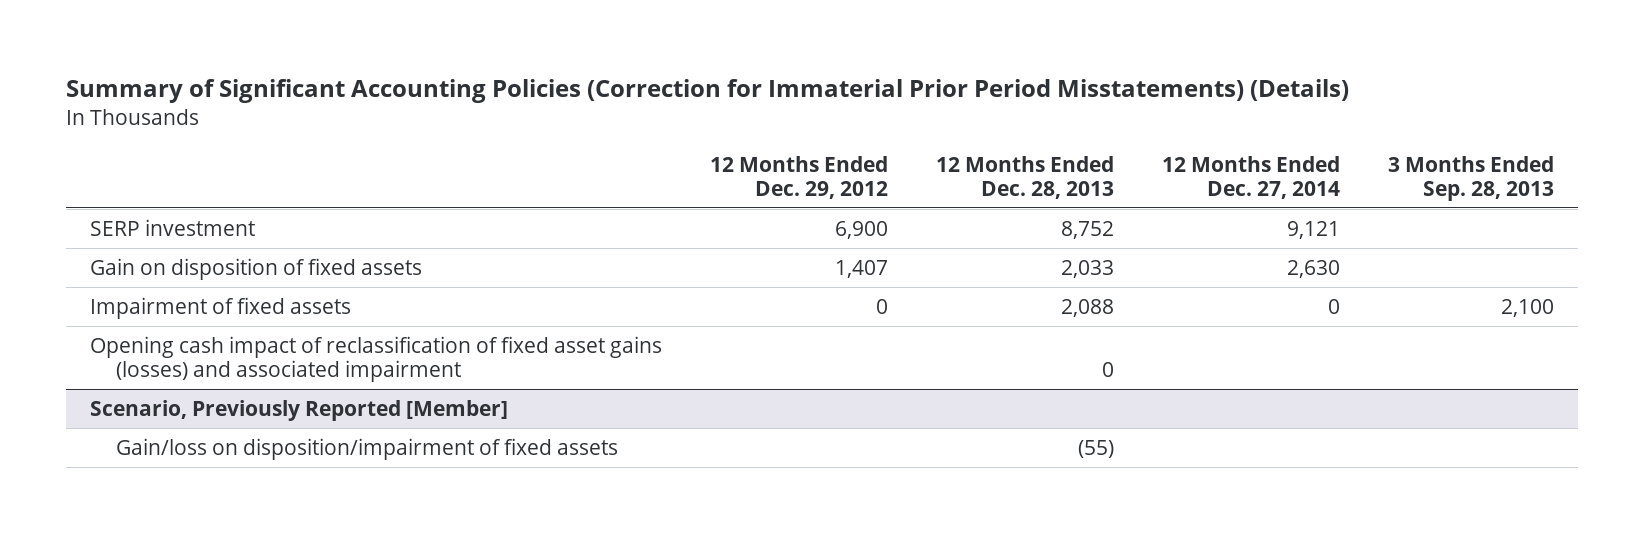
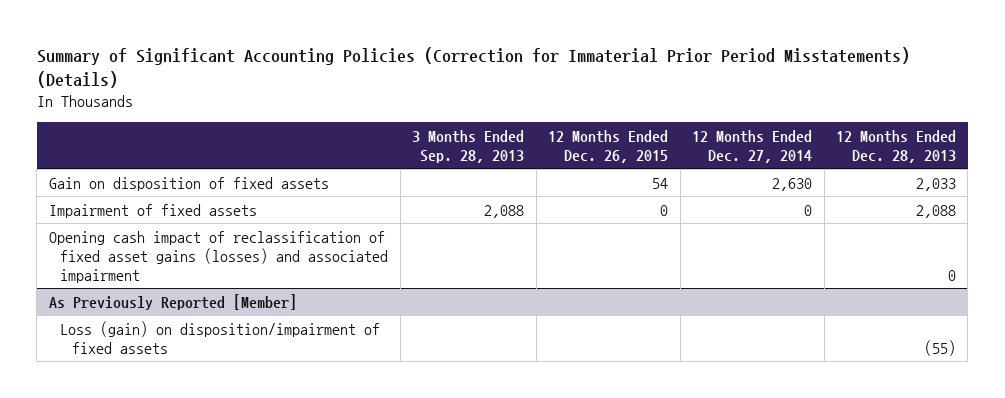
- | 12 Months Ended Dec. 29, 2012 | 12 Months Ended Dec. 28, 2013 | 12 Months Ended Dec. 27, 2014 | 3 Months Ended Sep. 28, 2013
+ | 3 Months Ended Sep. 28, 2013 | 12 Months Ended Dec. 26, 2015 | 12 Months Ended Dec. 27, 2014 | 12 Months Ended Dec. 28, 2013
- SERP investment | 6,900 | 8,752 | 9,121 |
- Impairment of fixed assets | 0 | 2,088 | 0 | 2,100
+ Impairment of fixed assets | 2,088 | 0 | 0 | 2,088
- Scenario, Previously Reported [Member]
- Gain/loss on disposition/impairment of fixed assets | | (55) | |
+ As Previously Reported [Member]
+ Loss (gain) on disposition/impairment of fixed assets | | | | (55)

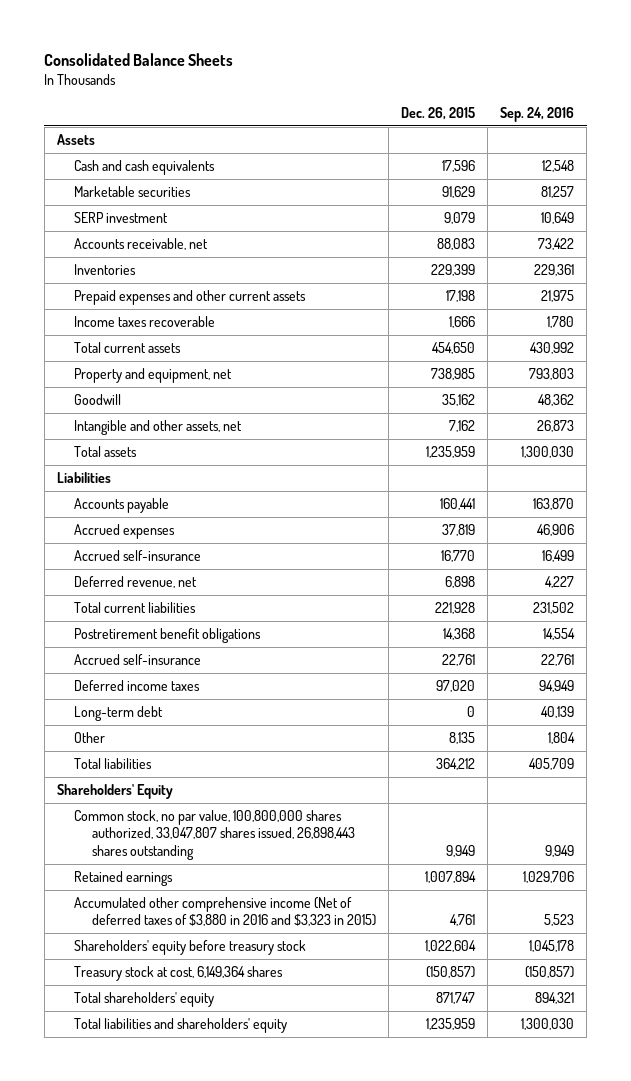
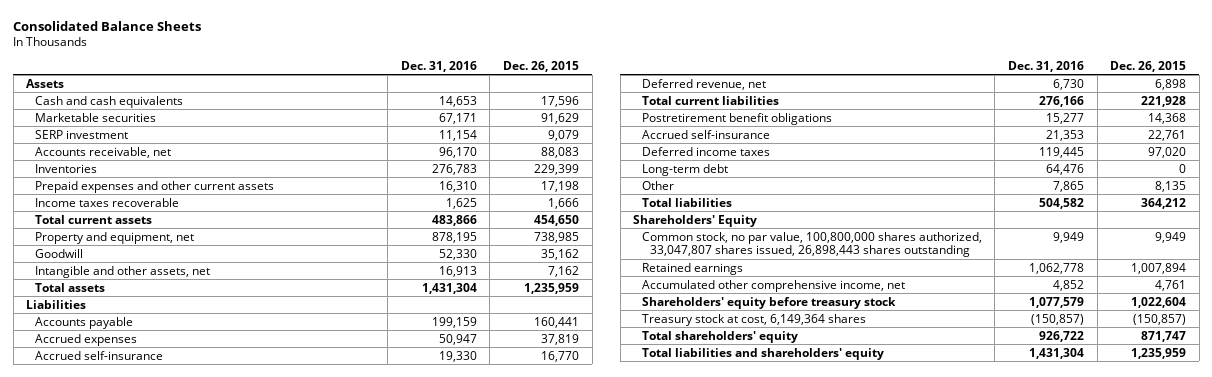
- | Dec. 26, 2015 | Sep. 24, 2016
+ | Dec. 31, 2016 | Dec. 26, 2015
- Accumulated other comprehensive income (Net of deferred taxes of $3,880 in 2016 and $3,323 in 2015) | 4,761 | 5,523
+ Accumulated other comprehensive income, net | 4,852 | 4,761

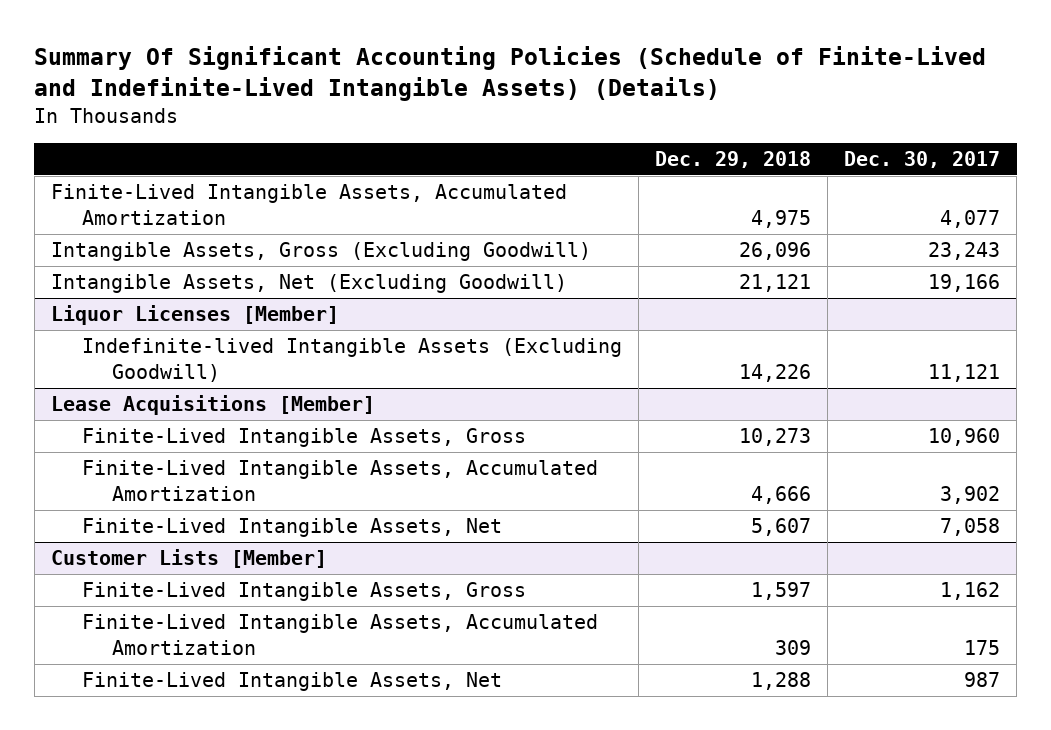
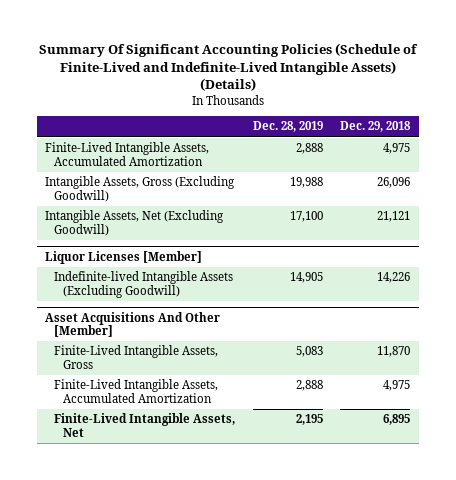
- | Dec. 29, 2018 | Dec. 30, 2017
+ | Dec. 28, 2019 | Dec. 29, 2018
- Lease Acquisitions [Member]
- Finite-Lived Intangible Assets, Gross | 10,273 | 10,960
- Finite-Lived Intangible Assets, Accumulated Amortization | 4,666 | 3,902
- Finite-Lived Intangible Assets, Net | 5,607 | 7,058
- Customer Lists [Member]
- Finite-Lived Intangible Assets, Gross | 1,597 | 1,162
- Finite-Lived Intangible Assets, Accumulated Amortization | 309 | 175
- Finite-Lived Intangible Assets, Net | 1,288 | 987
+ Asset Acquisitions And Other [Member]
+ Finite-Lived Intangible Assets, Gross | 5,083 | 11,870
+ Finite-Lived Intangible Assets, Accumulated Amortization | 2,888 | 4,975
+ Finite-Lived Intangible Assets, Net | 2,195 | 6,895

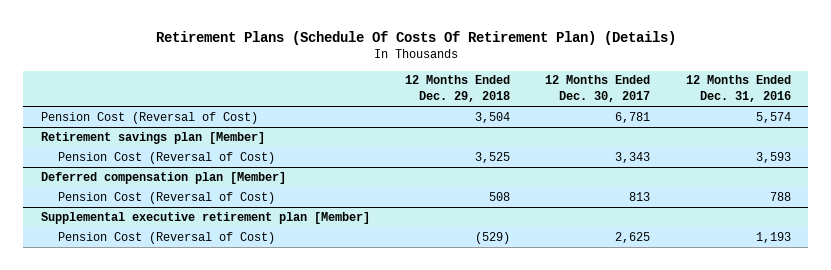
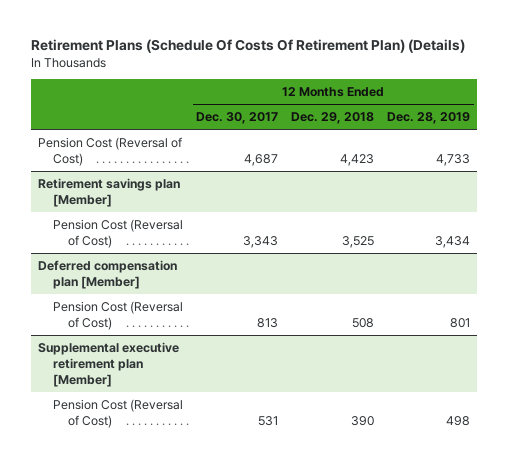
- | 12 Months Ended Dec. 29, 2018 | 12 Months Ended Dec. 30, 2017 | 12 Months Ended Dec. 31, 2016
+ | 12 Months Ended Dec. 30, 2017 | 12 Months Ended Dec. 29, 2018 | 12 Months Ended Dec. 28, 2019
- Pension Cost (Reversal of Cost) | 3,504 | 6,781 | 5,574
+ Pension Cost (Reversal of Cost) | 4,687 | 4,423 | 4,733
@ Supplemental executive retirement plan [Member]
- Pension Cost (Reversal of Cost) | (529) | 2,625 | 1,193
+ Pension Cost (Reversal of Cost) | 531 | 390 | 498

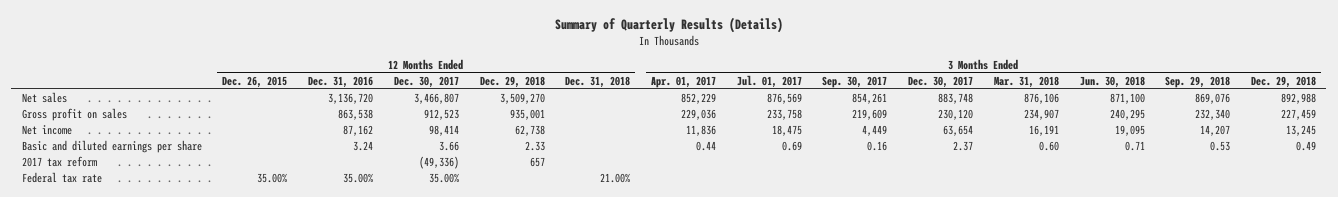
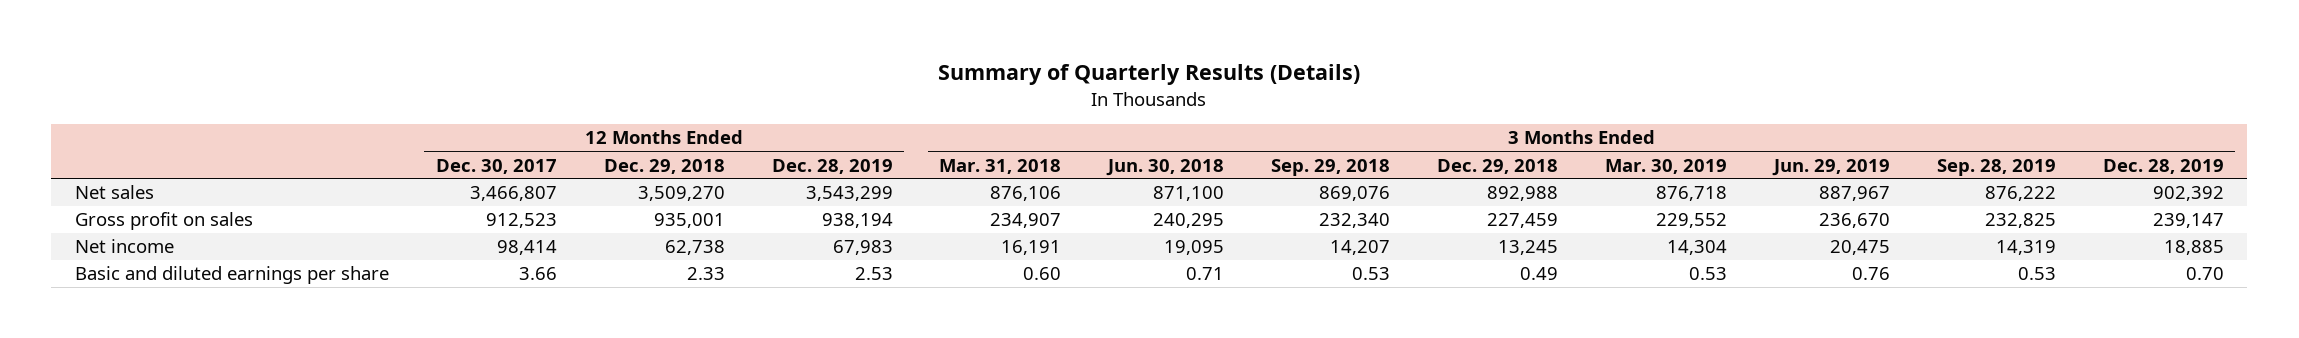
- | 12 Months Ended Dec. 26, 2015 | 12 Months Ended Dec. 31, 2016 | 12 Months Ended Dec. 30, 2017 | 12 Months Ended Dec. 29, 2018 | 12 Months Ended Dec. 31, 2018 | 3 Months Ended Apr. 01, 2017 | 3 Months Ended Jul. 01, 2017 | 3 Months Ended Sep. 30, 2017 | 3 Months Ended Dec. 30, 2017 | 3 Months Ended Mar. 31, 2018 | 3 Months Ended Jun. 30, 2018 | 3 Months Ended Sep. 29, 2018 | 3 Months Ended Dec. 29, 2018
+ | 12 Months Ended Dec. 30, 2017 | 12 Months Ended Dec. 29, 2018 | 12 Months Ended Dec. 28, 2019 | 3 Months Ended Mar. 31, 2018 | 3 Months Ended Jun. 30, 2018 | 3 Months Ended Sep. 29, 2018 | 3 Months Ended Dec. 29, 2018 | 3 Months Ended Mar. 30, 2019 | 3 Months Ended Jun. 29, 2019 | 3 Months Ended Sep. 28, 2019 | 3 Months Ended Dec. 28, 2019
- 2017 tax reform | | | (49,336) | 657 | | | | | | | | |
- Federal tax rate | 35.00% | 35.00% | 35.00% | | 21.00% | | | | | | | |

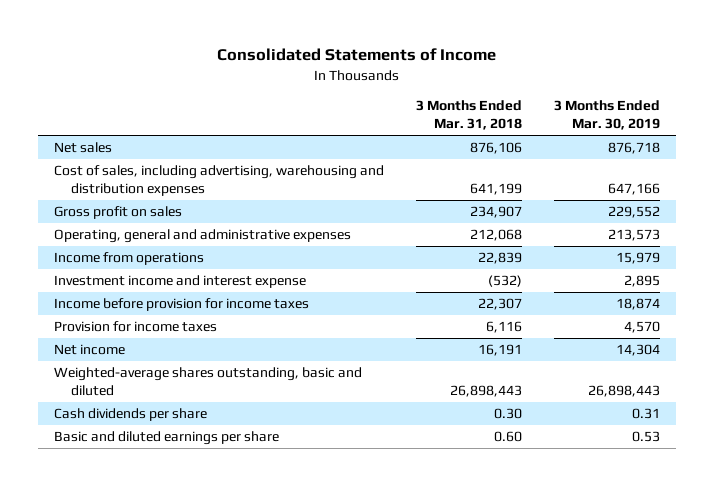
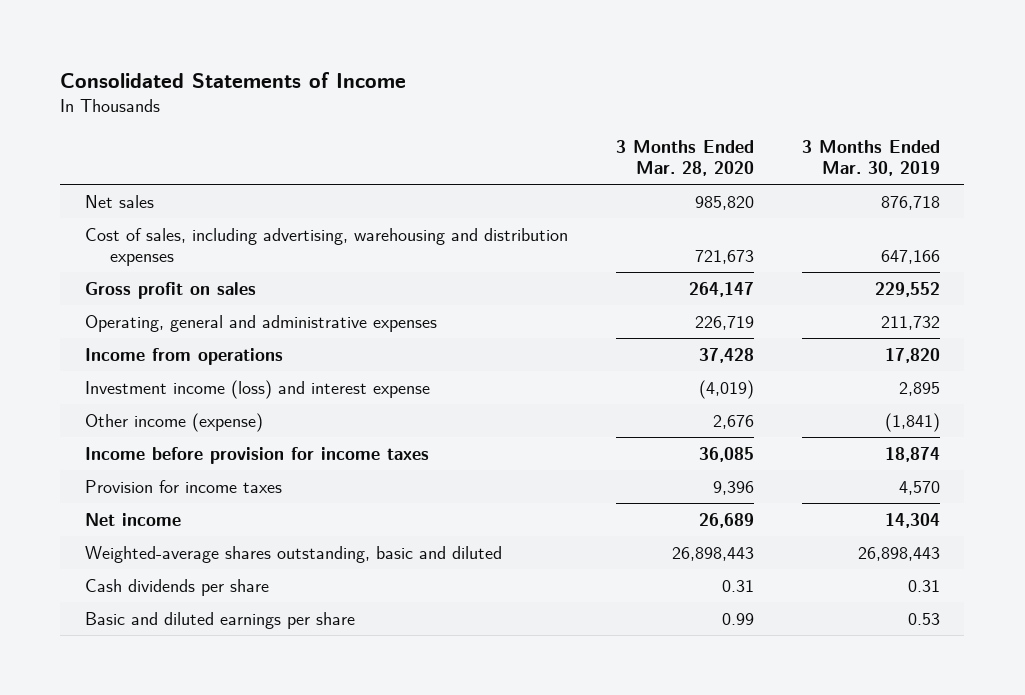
- | 3 Months Ended Mar. 31, 2018 | 3 Months Ended Mar. 30, 2019
+ | 3 Months Ended Mar. 28, 2020 | 3 Months Ended Mar. 30, 2019
- Operating, general and administrative expenses | 212,068 | 213,573
- Income from operations | 22,839 | 15,979
- Investment income and interest expense | (532) | 2,895
+ Operating, general and administrative expenses | 226,719 | 211,732
+ Income from operations | 37,428 | 17,820
+ Investment income (loss) and interest expense | (4,019) | 2,895
+ Other income (expense) | 2,676 | (1,841)

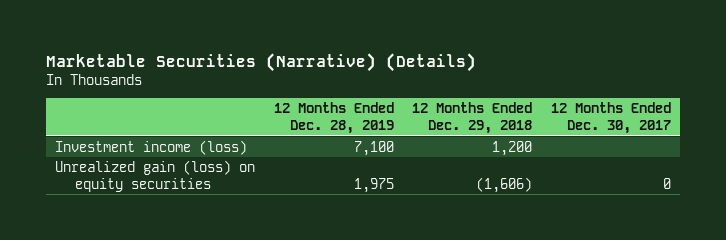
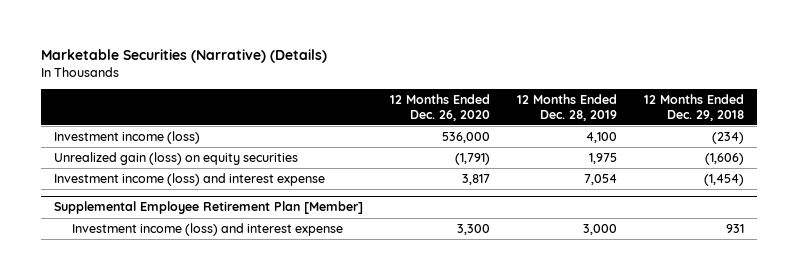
- | 12 Months Ended Dec. 28, 2019 | 12 Months Ended Dec. 29, 2018 | 12 Months Ended Dec. 30, 2017
+ | 12 Months Ended Dec. 26, 2020 | 12 Months Ended Dec. 28, 2019 | 12 Months Ended Dec. 29, 2018
- Investment income (loss) | 7,100 | 1,200 |
+ Investment income (loss) | 536,000 | 4,100 | (234)
+ Investment income (loss) and interest expense | 3,817 | 7,054 | (1,454)
+ Supplemental Employee Retirement Plan [Member]
+ Investment income (loss) and interest expense | 3,300 | 3,000 | 931

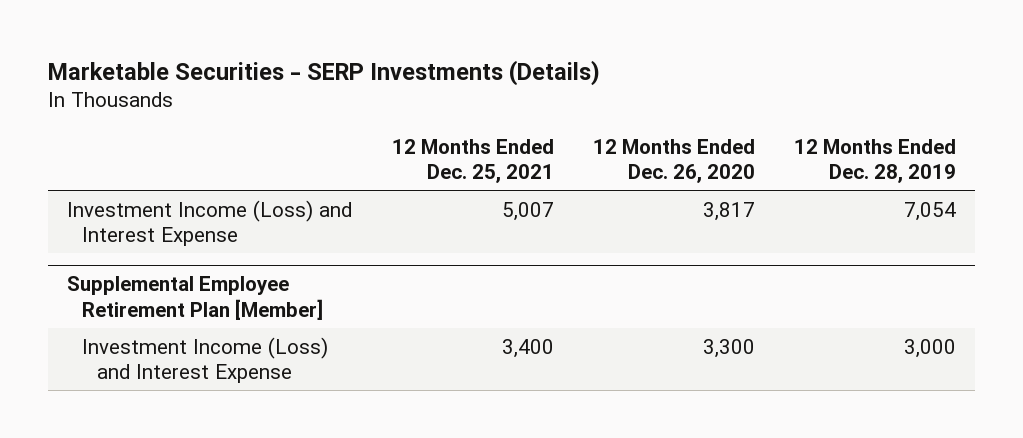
- Marketable Securities (Narrative) (Details)
+ Marketable Securities - SERP Investments (Details)
- | 12 Months Ended Dec. 26, 2020 | 12 Months Ended Dec. 28, 2019 | 12 Months Ended Dec. 29, 2018
+ | 12 Months Ended Dec. 25, 2021 | 12 Months Ended Dec. 26, 2020 | 12 Months Ended Dec. 28, 2019
- Investment income (loss) | 536,000 | 4,100 | (234)
- Unrealized gain (loss) on equity securities | (1,791) | 1,975 | (1,606)
- Investment income (loss) and interest expense | 3,817 | 7,054 | (1,454)
+ Investment Income (Loss) and Interest Expense | 5,007 | 3,817 | 7,054
@ Supplemental Employee Retirement Plan [Member]
- Investment income (loss) and interest expense | 3,300 | 3,000 | 931
+ Investment Income (Loss) and Interest Expense | 3,400 | 3,300 | 3,000

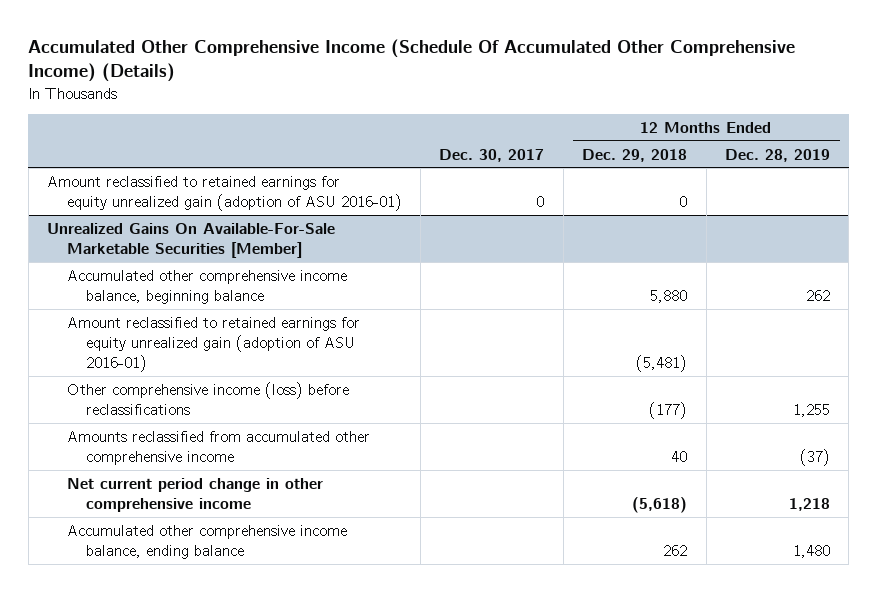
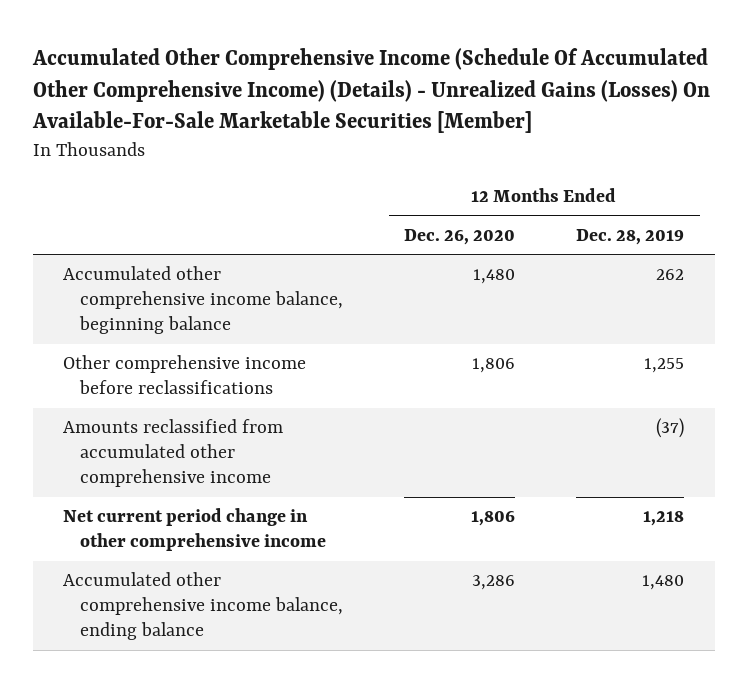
- Accumulated Other Comprehensive Income (Schedule Of Accumulated Other Comprehensive Income) (Details)
+ Accumulated Other Comprehensive Income (Schedule Of Accumulated Other Comprehensive Income) (Details) - Unrealized Gains (Losses) On Available-For-Sale Marketable Securities [Member]
- | Dec. 30, 2017 | 12 Months Ended Dec. 29, 2018 | 12 Months Ended Dec. 28, 2019
+ | 12 Months Ended Dec. 26, 2020 | 12 Months Ended Dec. 28, 2019
- Amount reclassified to retained earnings for equity unrealized gain (adoption of ASU 2016-01) | 0 | 0 |
- Unrealized Gains On Available-For-Sale Marketable Securities [Member]
- Amount reclassified to retained earnings for equity unrealized gain (adoption of ASU 2016-01) | | (5,481) |
- Other comprehensive income (loss) before reclassifications | | (177) | 1,255
+ Other comprehensive income before reclassifications | 1,806 | 1,255

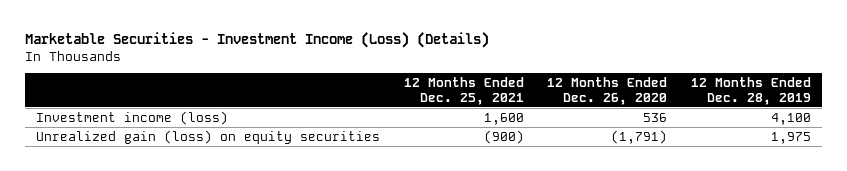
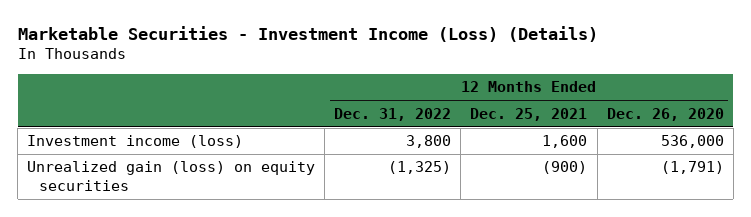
- | 12 Months Ended Dec. 25, 2021 | 12 Months Ended Dec. 26, 2020 | 12 Months Ended Dec. 28, 2019
+ | 12 Months Ended Dec. 31, 2022 | 12 Months Ended Dec. 25, 2021 | 12 Months Ended Dec. 26, 2020
- Investment income (loss) | 1,600 | 536 | 4,100
+ Investment income (loss) | 3,800 | 1,600 | 536,000

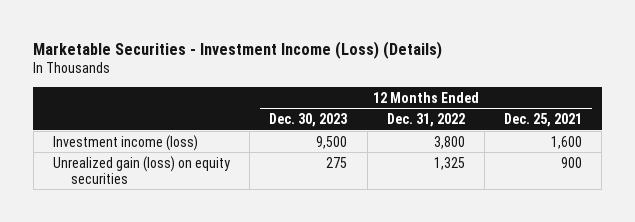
- | 12 Months Ended Dec. 31, 2022 | 12 Months Ended Dec. 25, 2021 | 12 Months Ended Dec. 26, 2020
+ | 12 Months Ended Dec. 30, 2023 | 12 Months Ended Dec. 31, 2022 | 12 Months Ended Dec. 25, 2021
- Unrealized gain (loss) on equity securities | (1,325) | (900) | (1,791)
+ Unrealized gain (loss) on equity securities | 275 | 1,325 | 900

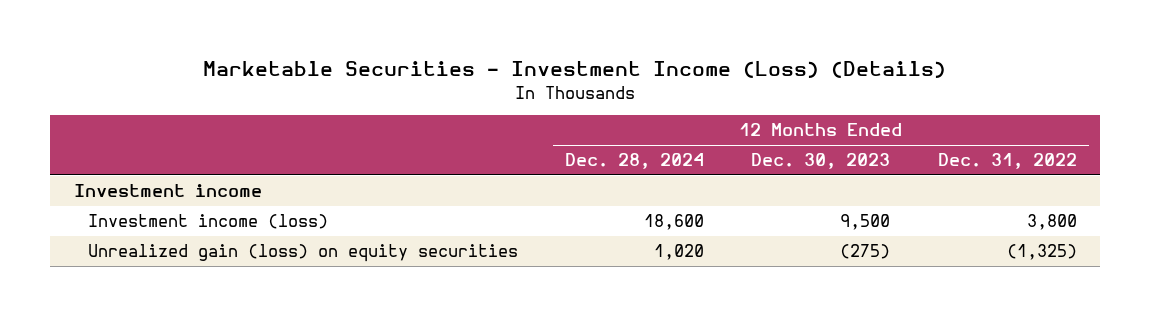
- | 12 Months Ended Dec. 30, 2023 | 12 Months Ended Dec. 31, 2022 | 12 Months Ended Dec. 25, 2021
+ | 12 Months Ended Dec. 28, 2024 | 12 Months Ended Dec. 30, 2023 | 12 Months Ended Dec. 31, 2022
+ Investment income
- Unrealized gain (loss) on equity securities | 275 | 1,325 | 900
+ Unrealized gain (loss) on equity securities | 1,020 | (275) | (1,325)

